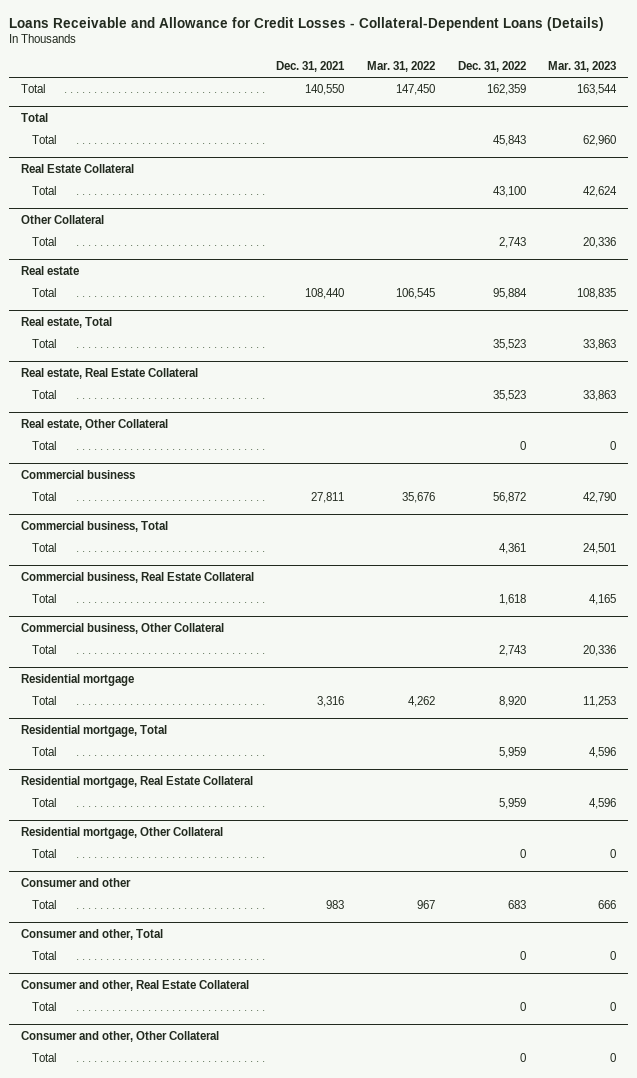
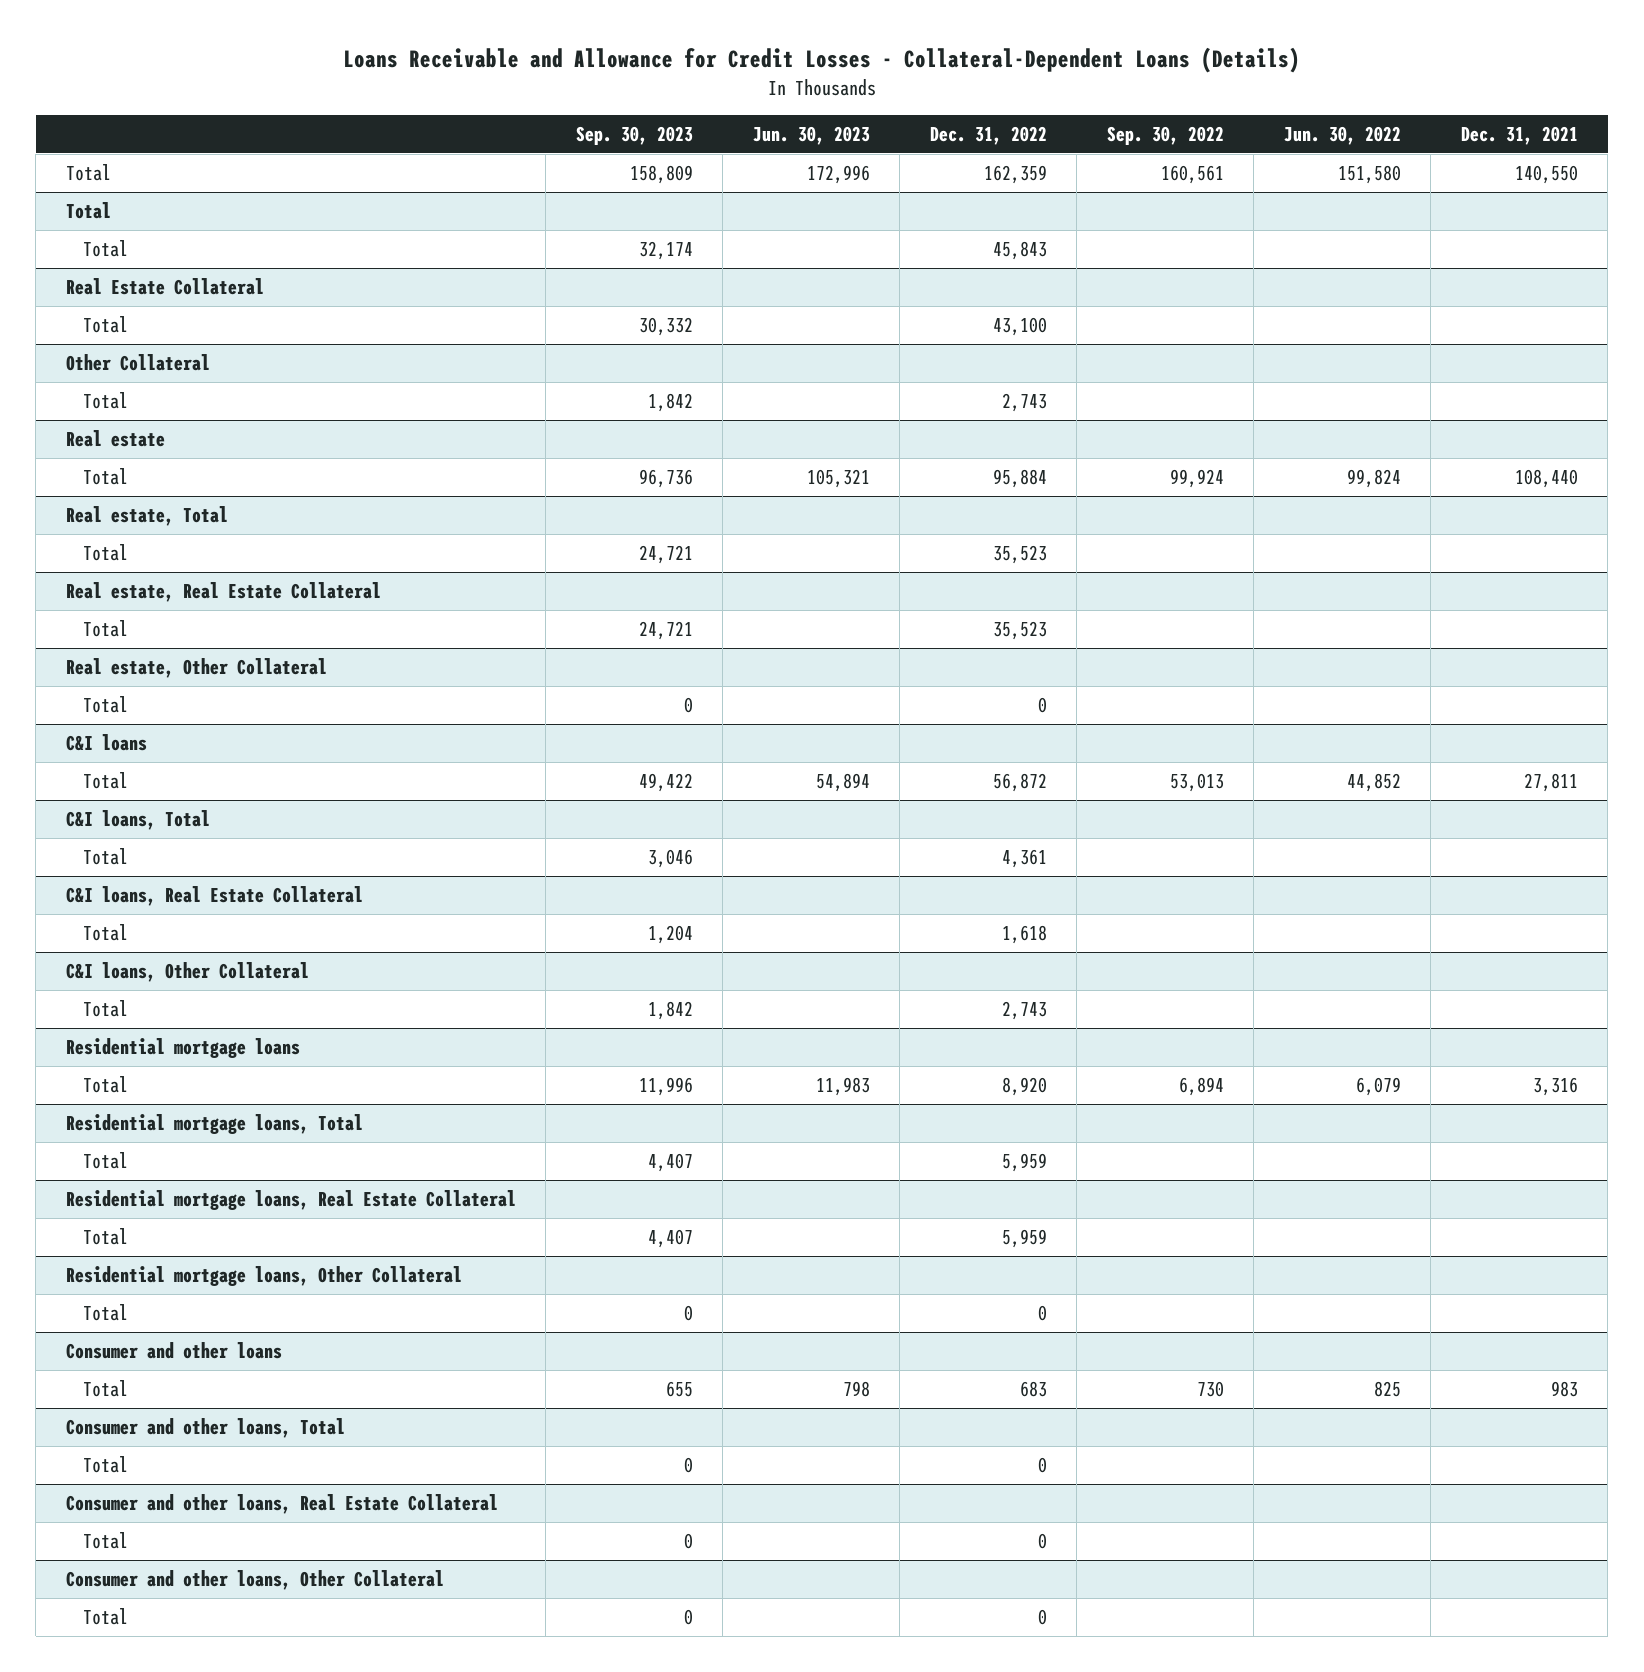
- | Dec. 31, 2021 | Mar. 31, 2022 | Dec. 31, 2022 | Mar. 31, 2023
+ | Sep. 30, 2023 | Jun. 30, 2023 | Dec. 31, 2022 | Sep. 30, 2022 | Jun. 30, 2022 | Dec. 31, 2021
- Commercial business
+ C&I loans
- Commercial business, Total
+ C&I loans, Total
- Commercial business, Real Estate Collateral
+ C&I loans, Real Estate Collateral
- Commercial business, Other Collateral
+ C&I loans, Other Collateral
- Residential mortgage
+ Residential mortgage loans
- Residential mortgage, Total
+ Residential mortgage loans, Total
- Residential mortgage, Real Estate Collateral
+ Residential mortgage loans, Real Estate Collateral
- Residential mortgage, Other Collateral
+ Residential mortgage loans, Other Collateral
- Consumer and other
+ Consumer and other loans
- Consumer and other, Total
+ Consumer and other loans, Total
- Consumer and other, Real Estate Collateral
+ Consumer and other loans, Real Estate Collateral
- Consumer and other, Other Collateral
+ Consumer and other loans, Other Collateral

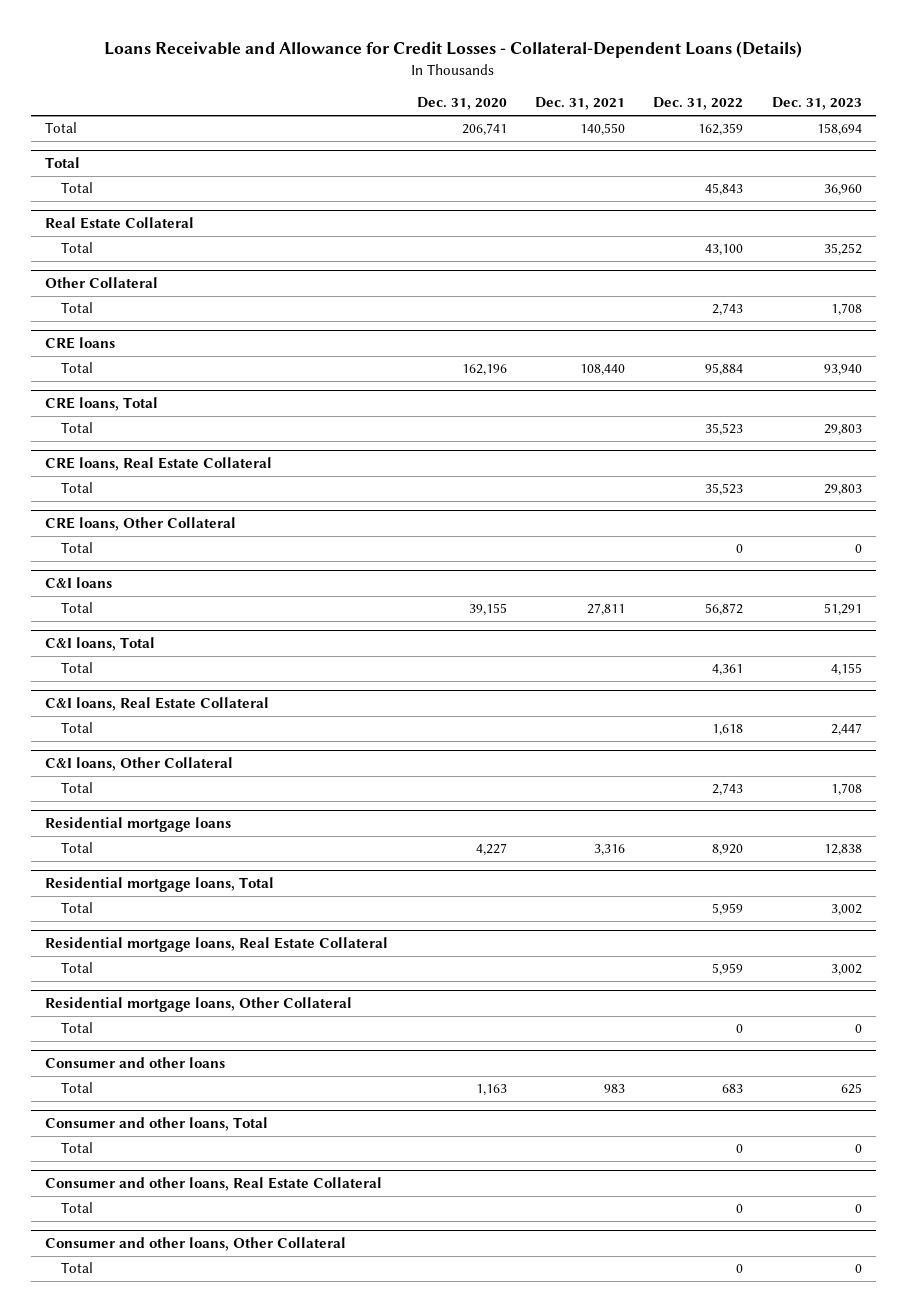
- | Sep. 30, 2023 | Jun. 30, 2023 | Dec. 31, 2022 | Sep. 30, 2022 | Jun. 30, 2022 | Dec. 31, 2021
+ | Dec. 31, 2020 | Dec. 31, 2021 | Dec. 31, 2022 | Dec. 31, 2023
- Real estate
+ CRE loans
- Real estate, Total
+ CRE loans, Total
- Real estate, Real Estate Collateral
+ CRE loans, Real Estate Collateral
- Real estate, Other Collateral
+ CRE loans, Other Collateral

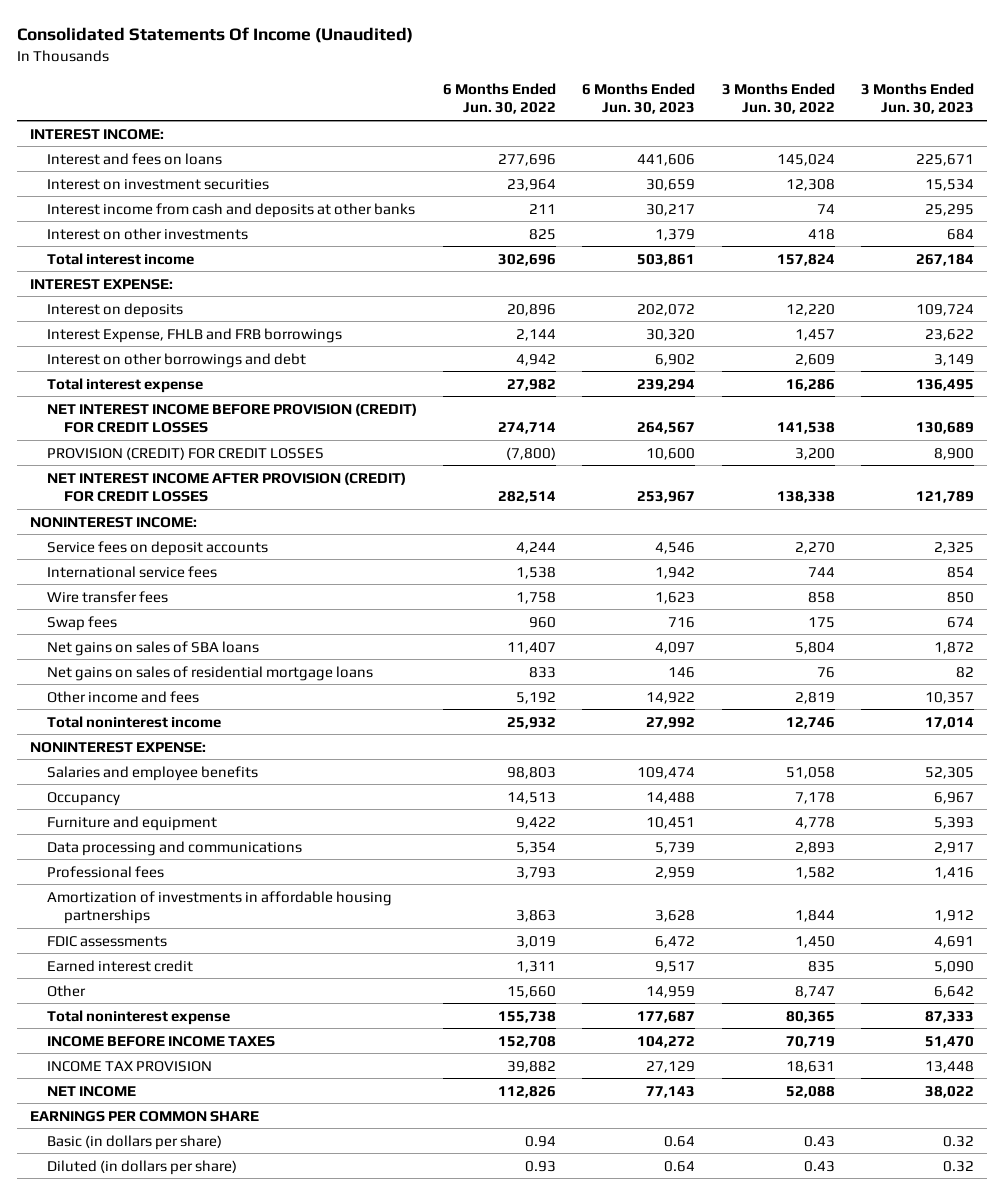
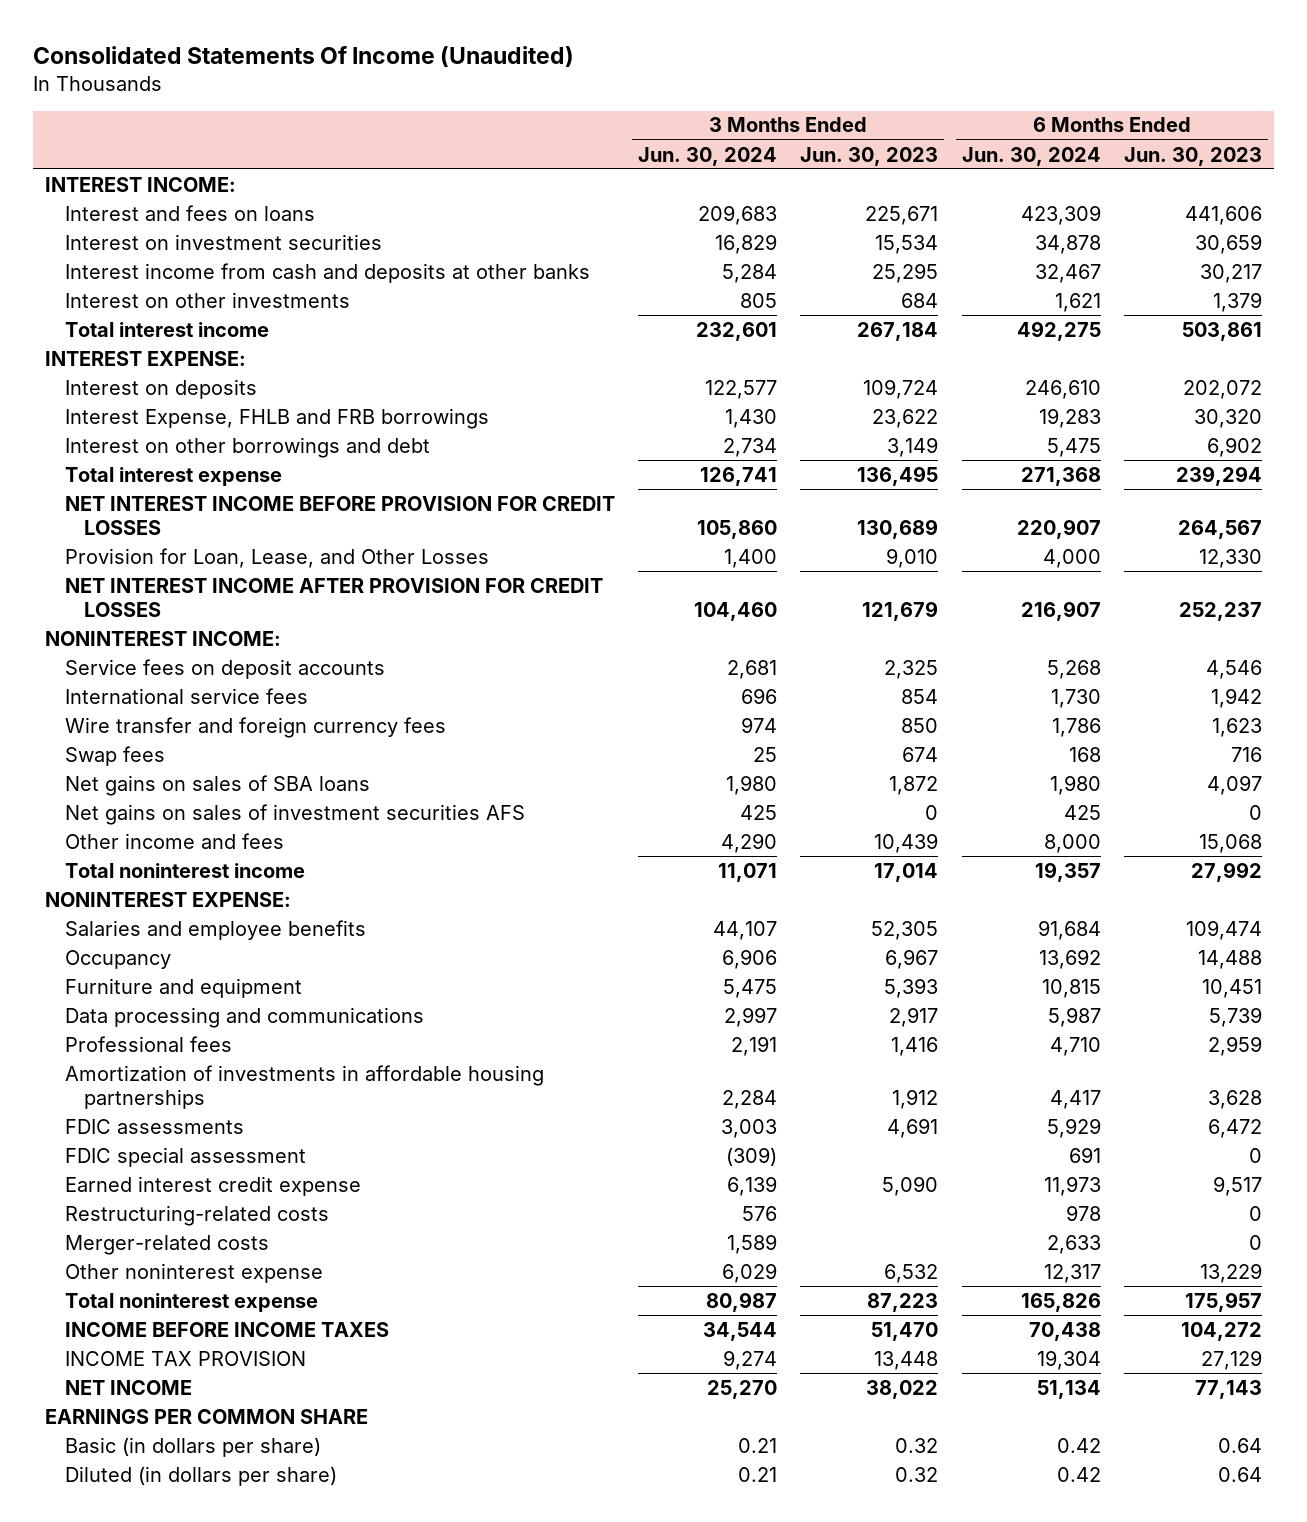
- | 6 Months Ended Jun. 30, 2022 | 6 Months Ended Jun. 30, 2023 | 3 Months Ended Jun. 30, 2022 | 3 Months Ended Jun. 30, 2023
+ | 3 Months Ended Jun. 30, 2024 | 3 Months Ended Jun. 30, 2023 | 6 Months Ended Jun. 30, 2024 | 6 Months Ended Jun. 30, 2023
- NET INTEREST INCOME BEFORE PROVISION (CREDIT) FOR CREDIT LOSSES | 274,714 | 264,567 | 141,538 | 130,689
- PROVISION (CREDIT) FOR CREDIT LOSSES | (7,800) | 10,600 | 3,200 | 8,900
- NET INTEREST INCOME AFTER PROVISION (CREDIT) FOR CREDIT LOSSES | 282,514 | 253,967 | 138,338 | 121,789
+ NET INTEREST INCOME BEFORE PROVISION FOR CREDIT LOSSES | 105,860 | 130,689 | 220,907 | 264,567
+ Provision for Loan, Lease, and Other Losses | 1,400 | 9,010 | 4,000 | 12,330
+ NET INTEREST INCOME AFTER PROVISION FOR CREDIT LOSSES | 104,460 | 121,679 | 216,907 | 252,237
- Wire transfer fees | 1,758 | 1,623 | 858 | 850
+ Wire transfer and foreign currency fees | 974 | 850 | 1,786 | 1,623
- Net gains on sales of residential mortgage loans | 833 | 146 | 76 | 82
- Other income and fees | 5,192 | 14,922 | 2,819 | 10,357
+ Net gains on sales of investment securities AFS | 425 | 0 | 425 | 0
+ Other income and fees | 4,290 | 10,439 | 8,000 | 15,068
- Earned interest credit | 1,311 | 9,517 | 835 | 5,090
- Other | 15,660 | 14,959 | 8,747 | 6,642
- Total noninterest expense | 155,738 | 177,687 | 80,365 | 87,333
+ FDIC special assessment | (309) | | 691 | 0
+ Earned interest credit expense | 6,139 | 5,090 | 11,973 | 9,517
+ Restructuring-related costs | 576 | | 978 | 0
+ Merger-related costs | 1,589 | | 2,633 | 0
+ Other noninterest expense | 6,029 | 6,532 | 12,317 | 13,229
+ Total noninterest expense | 80,987 | 87,223 | 165,826 | 175,957

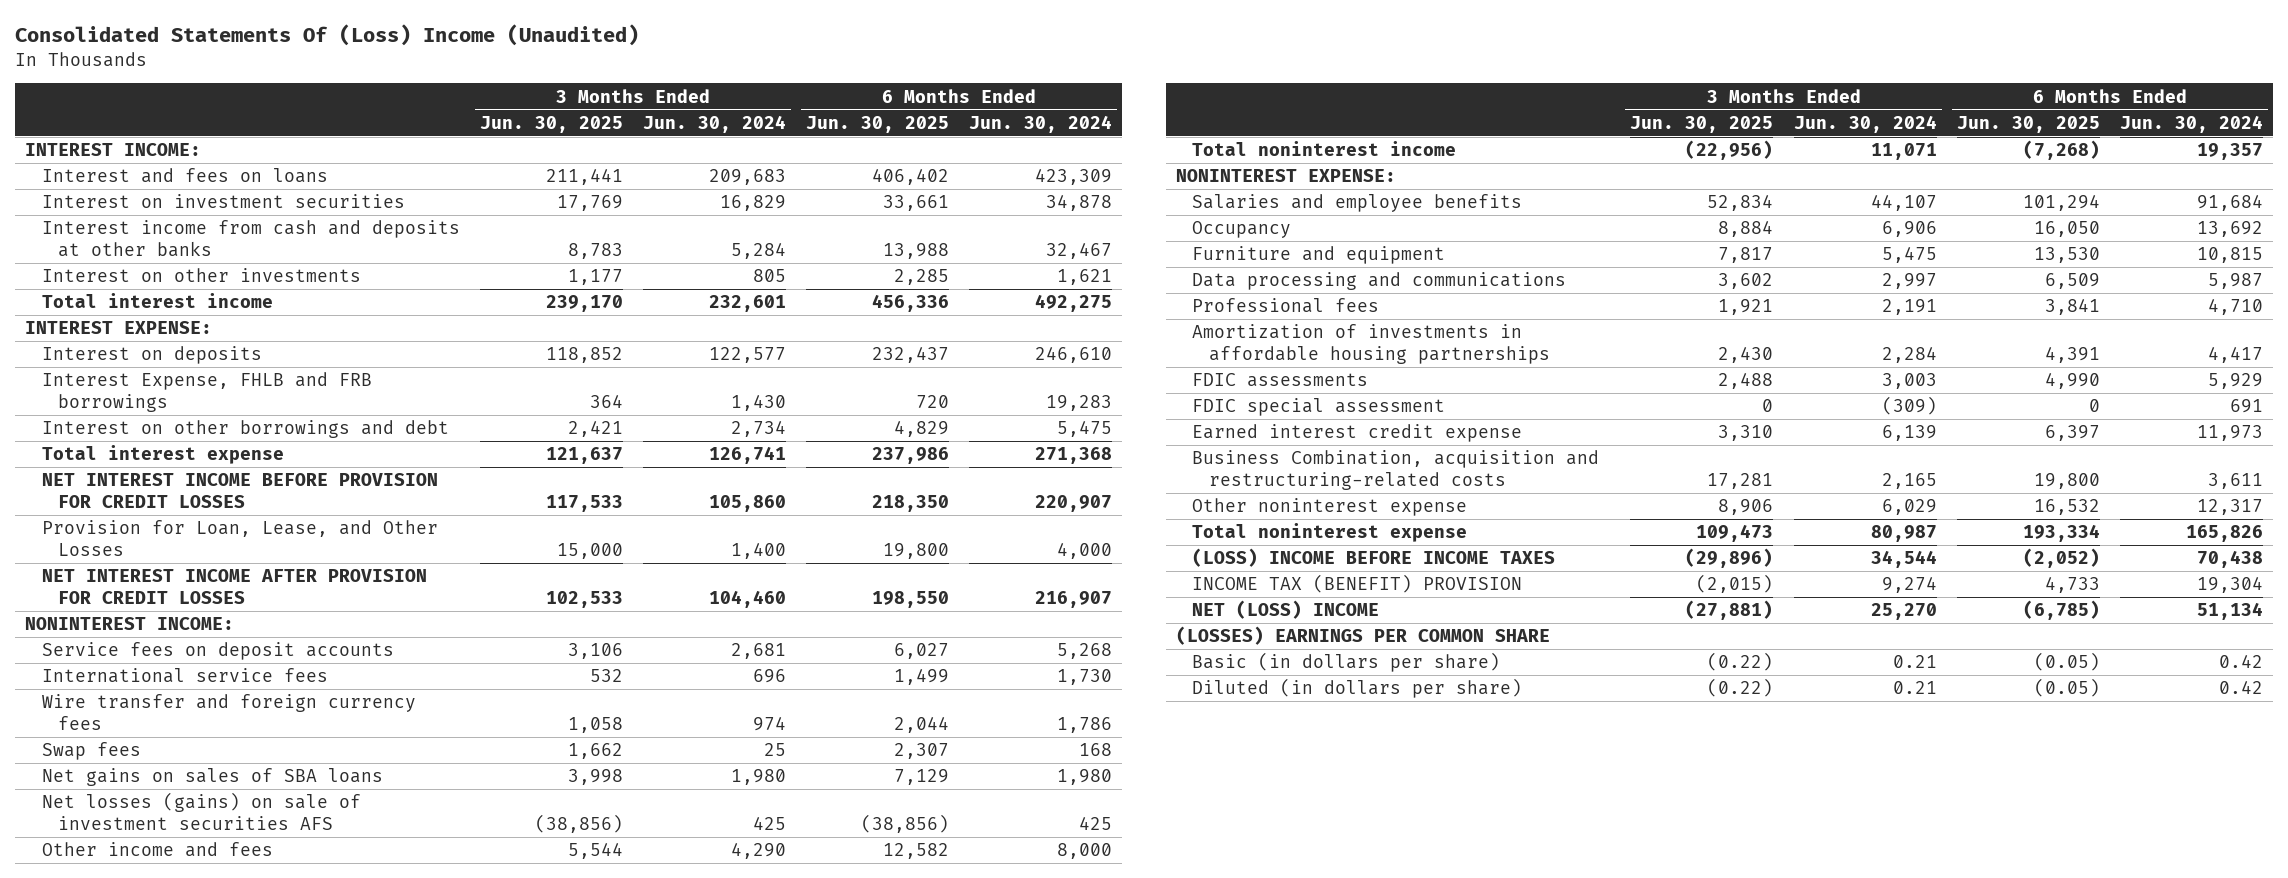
- Consolidated Statements Of Income (Unaudited)
+ Consolidated Statements Of (Loss) Income (Unaudited)
- | 3 Months Ended Jun. 30, 2024 | 3 Months Ended Jun. 30, 2023 | 6 Months Ended Jun. 30, 2024 | 6 Months Ended Jun. 30, 2023
+ | 3 Months Ended Jun. 30, 2025 | 3 Months Ended Jun. 30, 2024 | 6 Months Ended Jun. 30, 2025 | 6 Months Ended Jun. 30, 2024
- Net gains on sales of investment securities AFS | 425 | 0 | 425 | 0
+ Net losses (gains) on sale of investment securities AFS | (38,856) | 425 | (38,856) | 425
- Restructuring-related costs | 576 | | 978 | 0
- Merger-related costs | 1,589 | | 2,633 | 0
+ Business Combination, acquisition and restructuring-related costs | 17,281 | 2,165 | 19,800 | 3,611
- INCOME BEFORE INCOME TAXES | 34,544 | 51,470 | 70,438 | 104,272
- INCOME TAX PROVISION | 9,274 | 13,448 | 19,304 | 27,129
- NET INCOME | 25,270 | 38,022 | 51,134 | 77,143
- EARNINGS PER COMMON SHARE
+ (LOSS) INCOME BEFORE INCOME TAXES | (29,896) | 34,544 | (2,052) | 70,438
+ INCOME TAX (BENEFIT) PROVISION | (2,015) | 9,274 | 4,733 | 19,304
+ NET (LOSS) INCOME | (27,881) | 25,270 | (6,785) | 51,134
+ (LOSSES) EARNINGS PER COMMON SHARE

